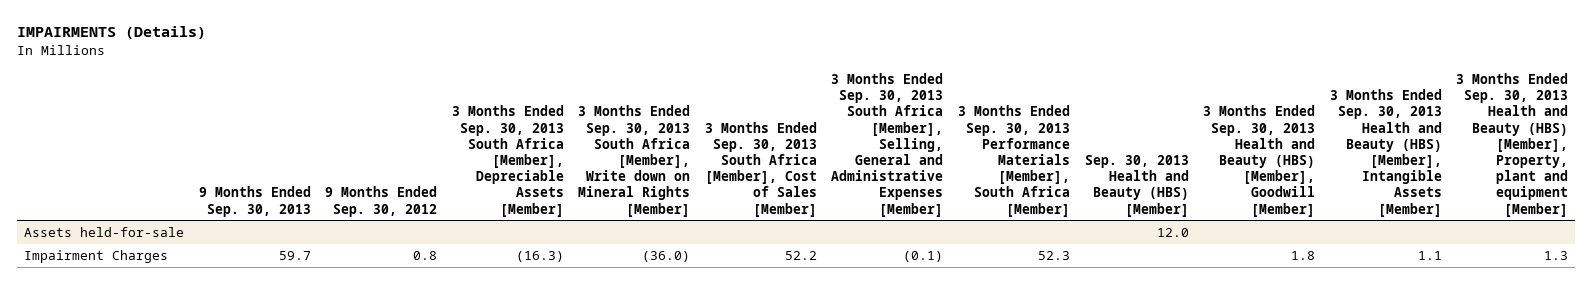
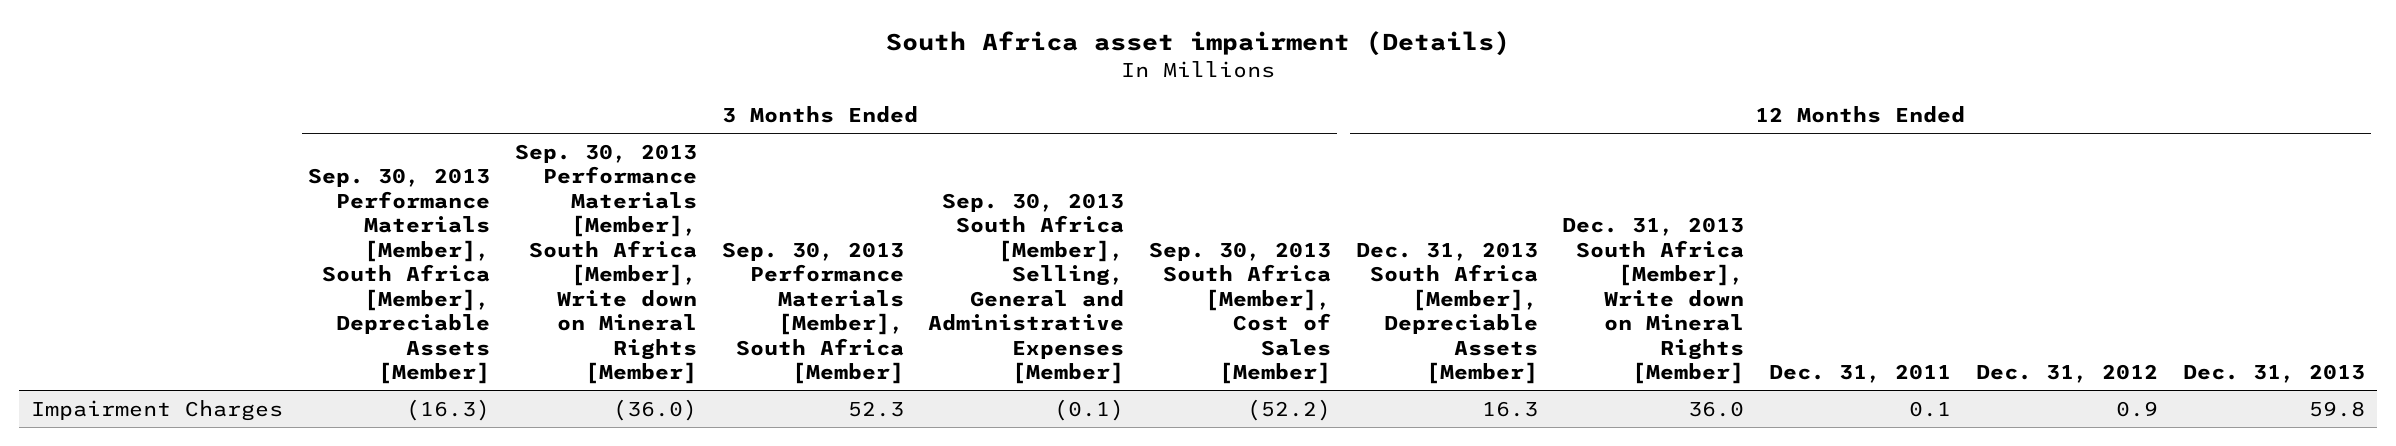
- IMPAIRMENTS (Details)
+ South Africa asset impairment (Details)
- | 9 Months Ended Sep. 30, 2013 | 9 Months Ended Sep. 30, 2012 | 3 Months Ended Sep. 30, 2013 South Africa [Member], Depreciable Assets [Member] | 3 Months Ended Sep. 30, 2013 South Africa [Member], Write down on Mineral Rights [Member] | 3 Months Ended Sep. 30, 2013 South Africa [Member], Cost of Sales [Member] | 3 Months Ended Sep. 30, 2013 South Africa [Member], Selling, General and Administrative Expenses [Member] | 3 Months Ended Sep. 30, 2013 Performance Materials [Member], South Africa [Member] | Sep. 30, 2013 Health and Beauty (HBS) [Member] | 3 Months Ended Sep. 30, 2013 Health and Beauty (HBS) [Member], Goodwill [Member] | 3 Months Ended Sep. 30, 2013 Health and Beauty (HBS) [Member], Intangible Assets [Member] | 3 Months Ended Sep. 30, 2013 Health and Beauty (HBS) [Member], Property, plant and equipment [Member]
+ | 3 Months Ended Sep. 30, 2013 Performance Materials [Member], South Africa [Member], Depreciable Assets [Member] | 3 Months Ended Sep. 30, 2013 Performance Materials [Member], South Africa [Member], Write down on Mineral Rights [Member] | 3 Months Ended Sep. 30, 2013 Performance Materials [Member], South Africa [Member] | 3 Months Ended Sep. 30, 2013 South Africa [Member], Selling, General and Administrative Expenses [Member] | 3 Months Ended Sep. 30, 2013 South Africa [Member], Cost of Sales [Member] | 12 Months Ended Dec. 31, 2013 South Africa [Member], Depreciable Assets [Member] | 12 Months Ended Dec. 31, 2013 South Africa [Member], Write down on Mineral Rights [Member] | 12 Months Ended Dec. 31, 2011 | 12 Months Ended Dec. 31, 2012 | 12 Months Ended Dec. 31, 2013
- Assets held-for-sale | | | | | | | | 12.0 | | |
- Impairment Charges | 59.7 | 0.8 | (16.3) | (36.0) | 52.2 | (0.1) | 52.3 | | 1.8 | 1.1 | 1.3
+ Impairment Charges | (16.3) | (36.0) | 52.3 | (0.1) | (52.2) | 16.3 | 36.0 | 0.1 | 0.9 | 59.8

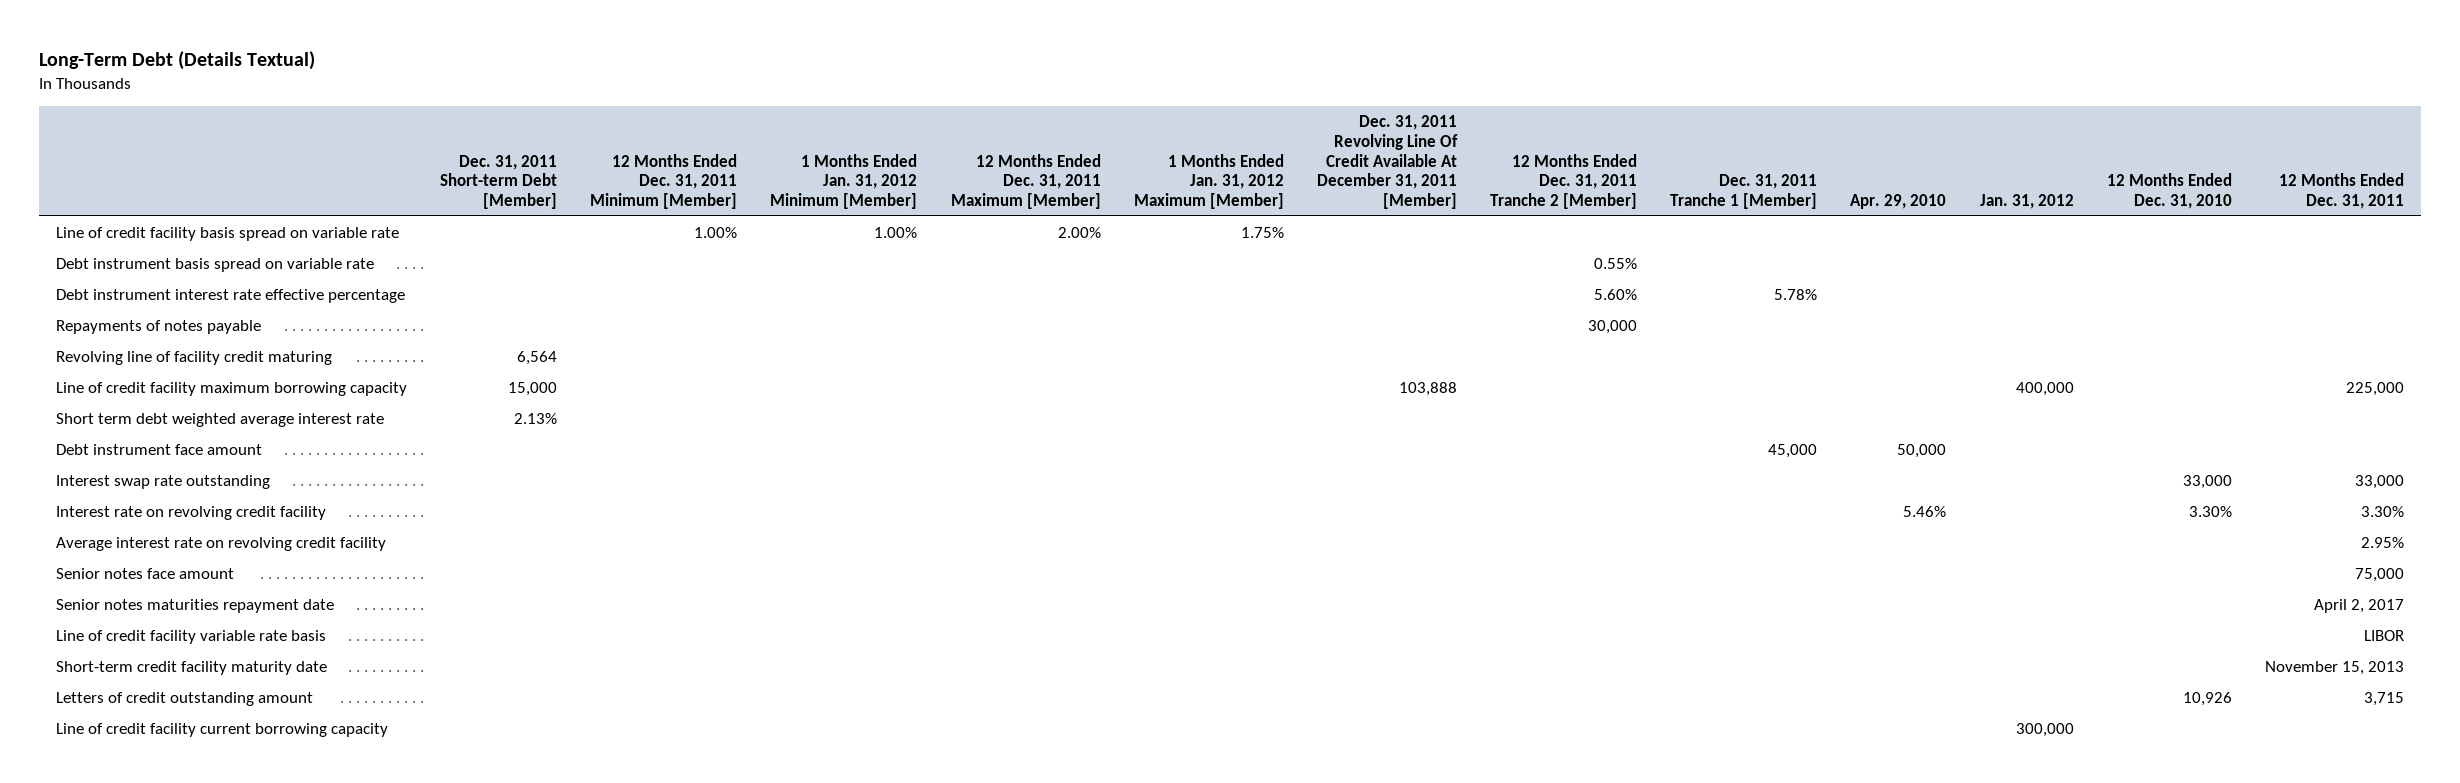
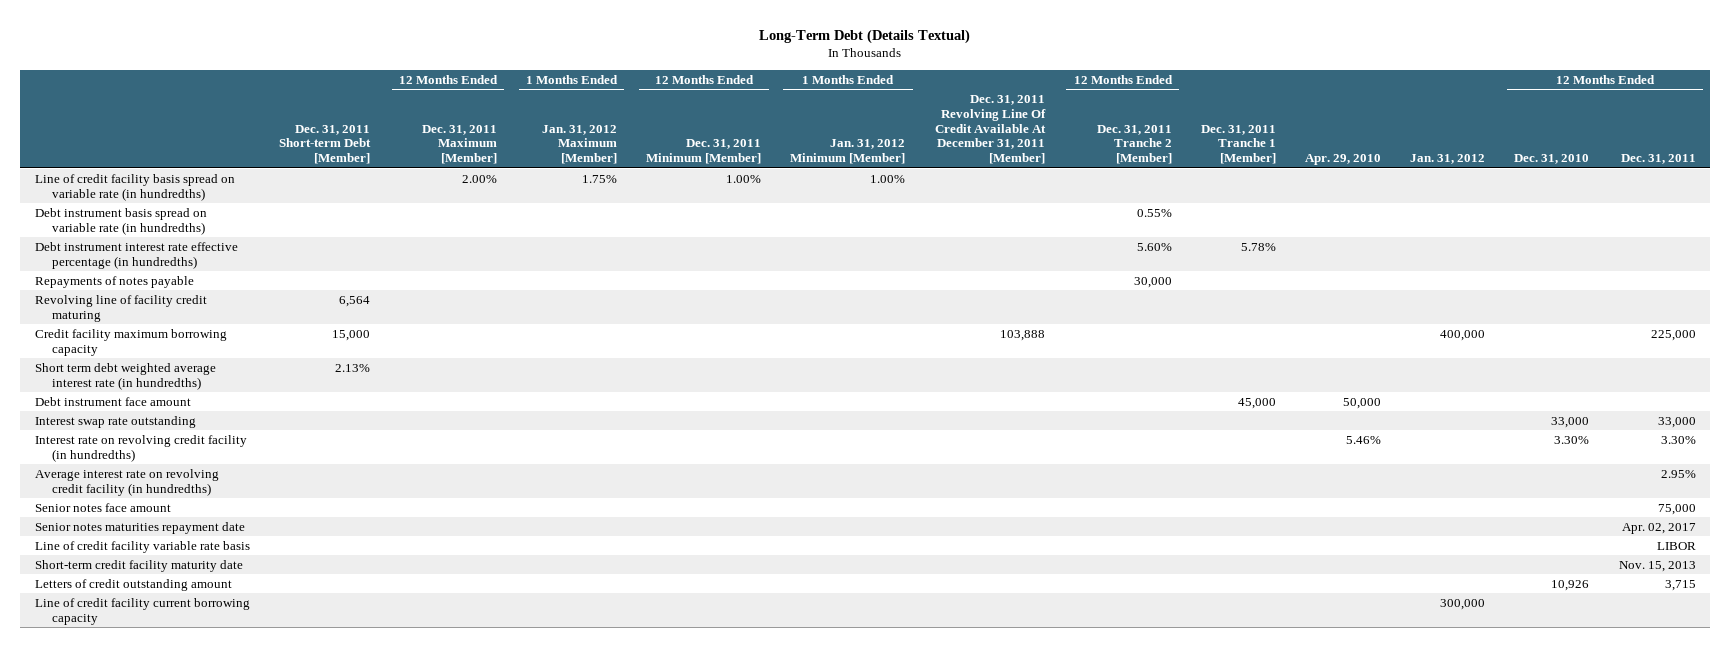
- | Dec. 31, 2011 Short-term Debt [Member] | 12 Months Ended Dec. 31, 2011 Minimum [Member] | 1 Months Ended Jan. 31, 2012 Minimum [Member] | 12 Months Ended Dec. 31, 2011 Maximum [Member] | 1 Months Ended Jan. 31, 2012 Maximum [Member] | Dec. 31, 2011 Revolving Line Of Credit Available At December 31, 2011 [Member] | 12 Months Ended Dec. 31, 2011 Tranche 2 [Member] | Dec. 31, 2011 Tranche 1 [Member] | Apr. 29, 2010 | Jan. 31, 2012 | 12 Months Ended Dec. 31, 2010 | 12 Months Ended Dec. 31, 2011
+ | Dec. 31, 2011 Short-term Debt [Member] | 12 Months Ended Dec. 31, 2011 Maximum [Member] | 1 Months Ended Jan. 31, 2012 Maximum [Member] | 12 Months Ended Dec. 31, 2011 Minimum [Member] | 1 Months Ended Jan. 31, 2012 Minimum [Member] | Dec. 31, 2011 Revolving Line Of Credit Available At December 31, 2011 [Member] | 12 Months Ended Dec. 31, 2011 Tranche 2 [Member] | Dec. 31, 2011 Tranche 1 [Member] | Apr. 29, 2010 | Jan. 31, 2012 | 12 Months Ended Dec. 31, 2010 | 12 Months Ended Dec. 31, 2011
- Line of credit facility basis spread on variable rate | | 1.00% | 1.00% | 2.00% | 1.75% | | | | | | |
- Debt instrument basis spread on variable rate | | | | | | | 0.55% | | | | |
- Debt instrument interest rate effective percentage | | | | | | | 5.60% | 5.78% | | | |
+ Line of credit facility basis spread on variable rate (in hundredths) | | 2.00% | 1.75% | 1.00% | 1.00% | | | | | | |
+ Debt instrument basis spread on variable rate (in hundredths) | | | | | | | 0.55% | | | | |
+ Debt instrument interest rate effective percentage (in hundredths) | | | | | | | 5.60% | 5.78% | | | |
- Line of credit facility maximum borrowing capacity | 15,000 | | | | | 103,888 | | | | 400,000 | | 225,000
- Short term debt weighted average interest rate | 2.13% | | | | | | | | | | |
+ Credit facility maximum borrowing capacity | 15,000 | | | | | 103,888 | | | | 400,000 | | 225,000
+ Short term debt weighted average interest rate (in hundredths) | 2.13% | | | | | | | | | | |
- Interest rate on revolving credit facility | | | | | | | | | 5.46% | | 3.30% | 3.30%
- Average interest rate on revolving credit facility | | | | | | | | | | | | 2.95%
+ Interest rate on revolving credit facility (in hundredths) | | | | | | | | | 5.46% | | 3.30% | 3.30%
+ Average interest rate on revolving credit facility (in hundredths) | | | | | | | | | | | | 2.95%
- Senior notes maturities repayment date | | | | | | | | | | | | April 2, 2017
+ Senior notes maturities repayment date | | | | | | | | | | | | Apr. 02, 2017
- Short-term credit facility maturity date | | | | | | | | | | | | November 15, 2013
+ Short-term credit facility maturity date | | | | | | | | | | | | Nov. 15, 2013

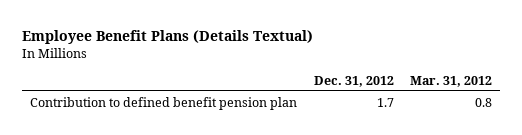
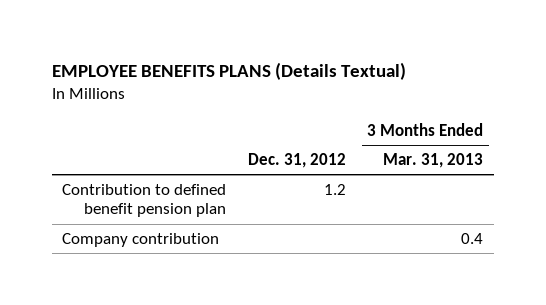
- Employee Benefit Plans (Details Textual)
+ EMPLOYEE BENEFITS PLANS (Details Textual)
- | Dec. 31, 2012 | Mar. 31, 2012
+ | Dec. 31, 2012 | 3 Months Ended Mar. 31, 2013
- Contribution to defined benefit pension plan | 1.7 | 0.8
+ Contribution to defined benefit pension plan | 1.2 |
+ Company contribution | | 0.4

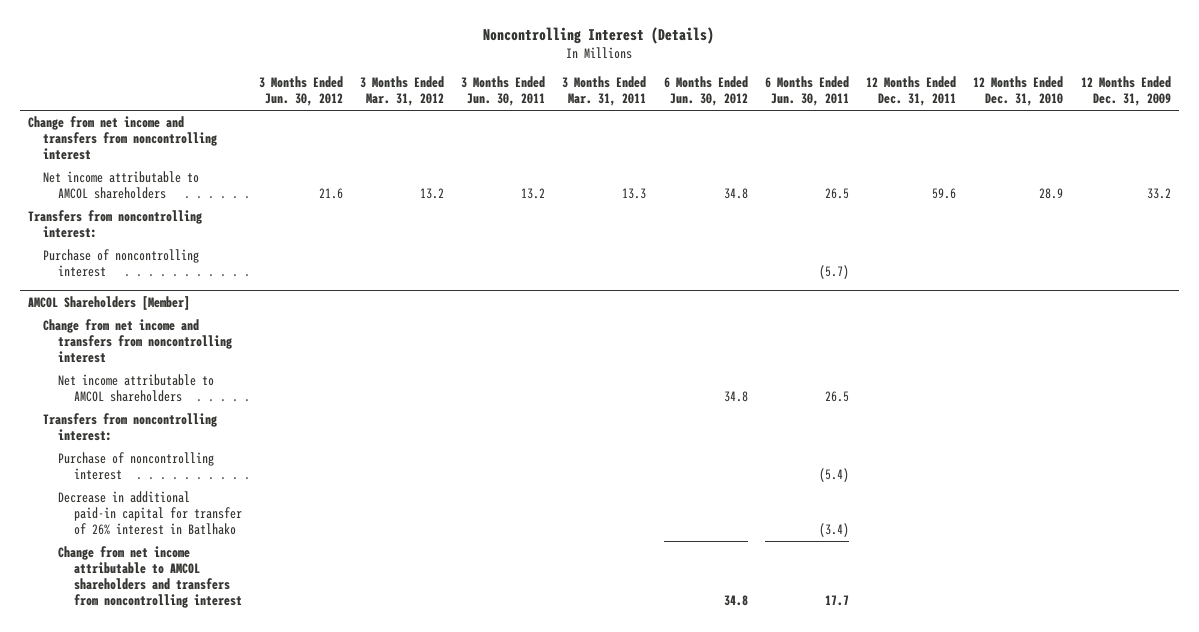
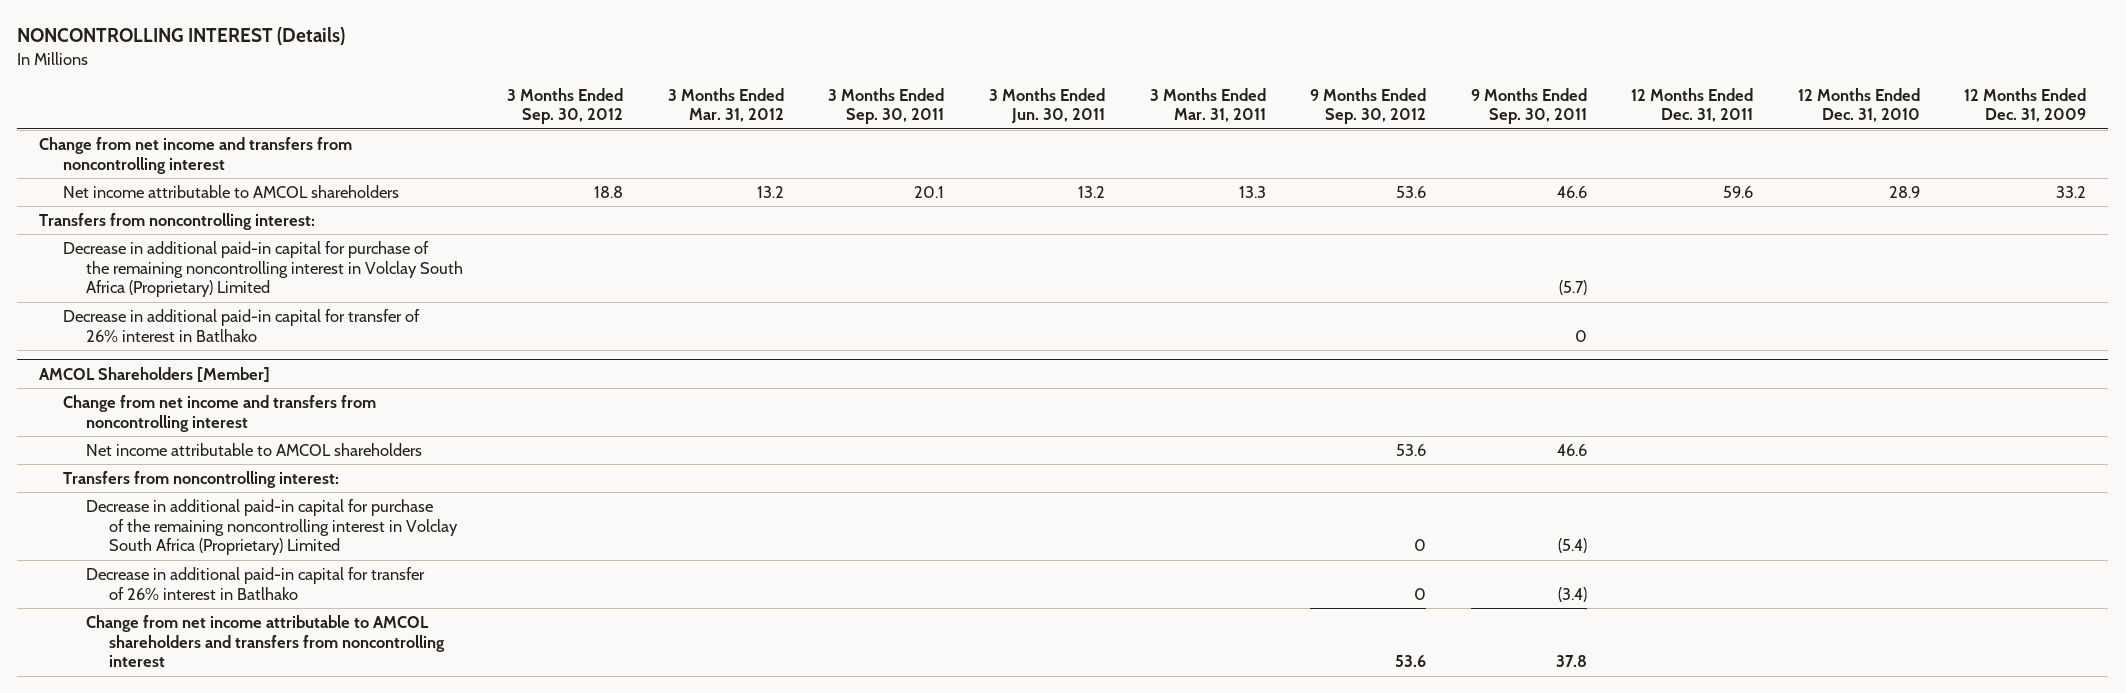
- Noncontrolling Interest (Details)
+ NONCONTROLLING INTEREST (Details)
- | 3 Months Ended Jun. 30, 2012 | 3 Months Ended Mar. 31, 2012 | 3 Months Ended Jun. 30, 2011 | 3 Months Ended Mar. 31, 2011 | 6 Months Ended Jun. 30, 2012 | 6 Months Ended Jun. 30, 2011 | 12 Months Ended Dec. 31, 2011 | 12 Months Ended Dec. 31, 2010 | 12 Months Ended Dec. 31, 2009
+ | 3 Months Ended Sep. 30, 2012 | 3 Months Ended Mar. 31, 2012 | 3 Months Ended Sep. 30, 2011 | 3 Months Ended Jun. 30, 2011 | 3 Months Ended Mar. 31, 2011 | 9 Months Ended Sep. 30, 2012 | 9 Months Ended Sep. 30, 2011 | 12 Months Ended Dec. 31, 2011 | 12 Months Ended Dec. 31, 2010 | 12 Months Ended Dec. 31, 2009
- Purchase of noncontrolling interest | | | | | | (5.7) | | |
+ Decrease in additional paid-in capital for purchase of the remaining noncontrolling interest in Volclay South Africa (Proprietary) Limited | | | | | | | (5.7) | | |
+ Decrease in additional paid-in capital for transfer of 26% interest in Batlhako | | | | | | | 0 | | |
@ AMCOL Shareholders [Member]
- Purchase of noncontrolling interest | | | | | | (5.4) | | |
+ Decrease in additional paid-in capital for purchase of the remaining noncontrolling interest in Volclay South Africa (Proprietary) Limited | | | | | | 0 | (5.4) | | |

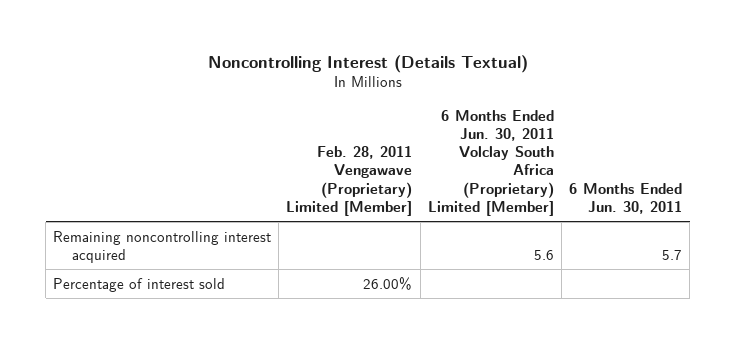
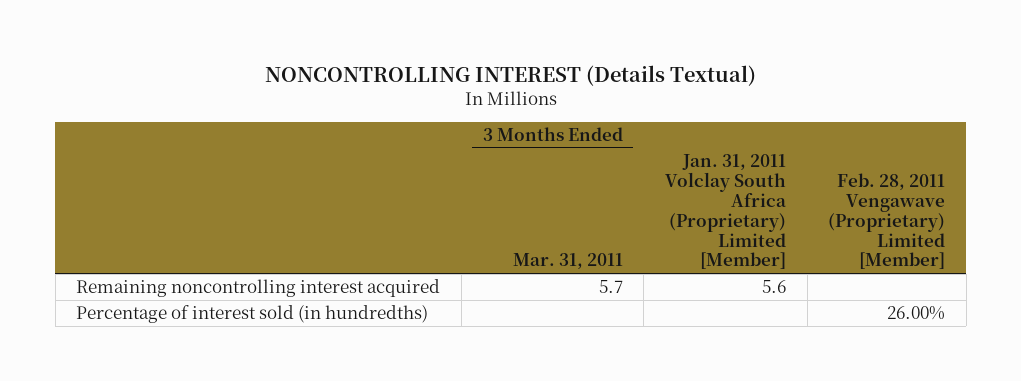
- Noncontrolling Interest (Details Textual)
+ NONCONTROLLING INTEREST (Details Textual)
- | Feb. 28, 2011 Vengawave (Proprietary) Limited [Member] | 6 Months Ended Jun. 30, 2011 Volclay South Africa (Proprietary) Limited [Member] | 6 Months Ended Jun. 30, 2011
+ | 3 Months Ended Mar. 31, 2011 | Jan. 31, 2011 Volclay South Africa (Proprietary) Limited [Member] | Feb. 28, 2011 Vengawave (Proprietary) Limited [Member]
- Percentage of interest sold | 26.00% | |
+ Percentage of interest sold (in hundredths) | | | 26.00%

